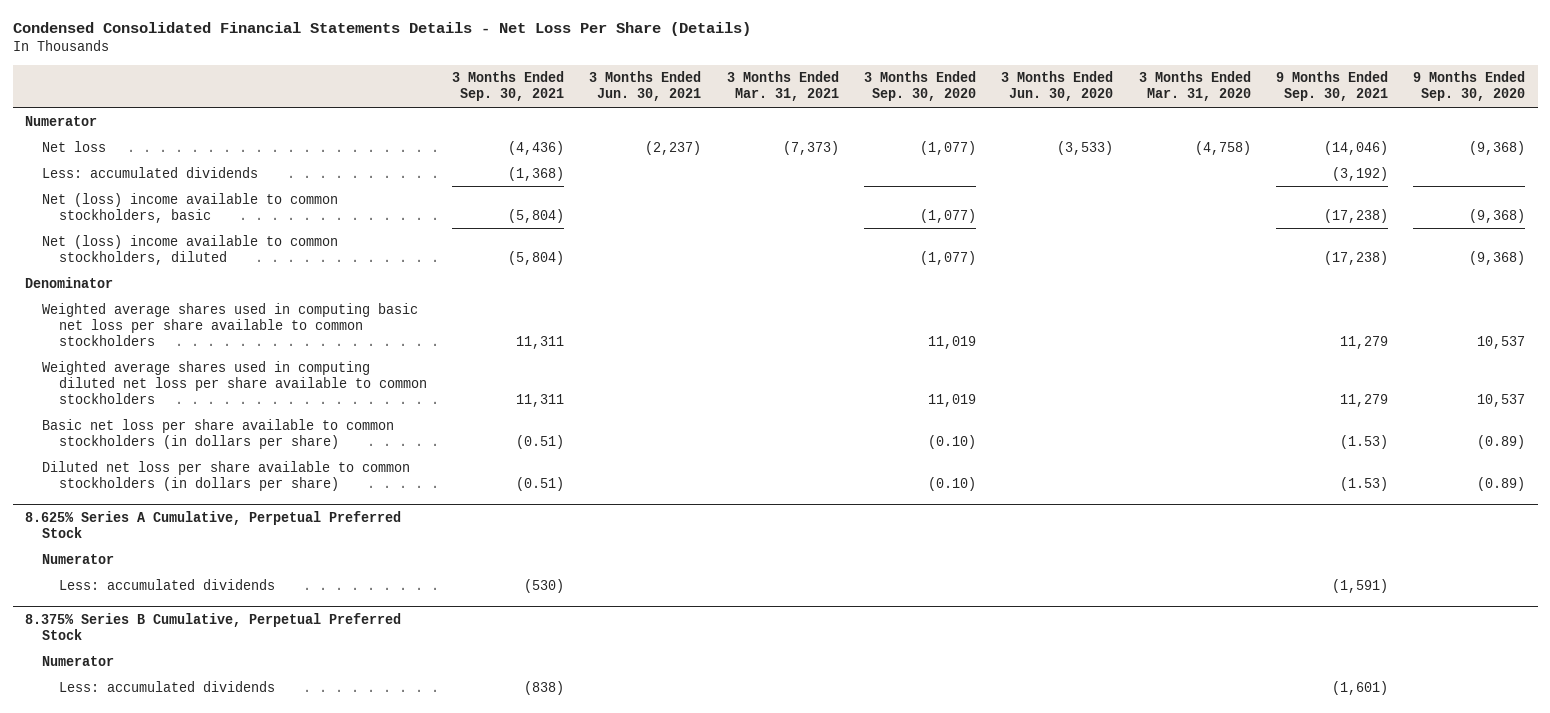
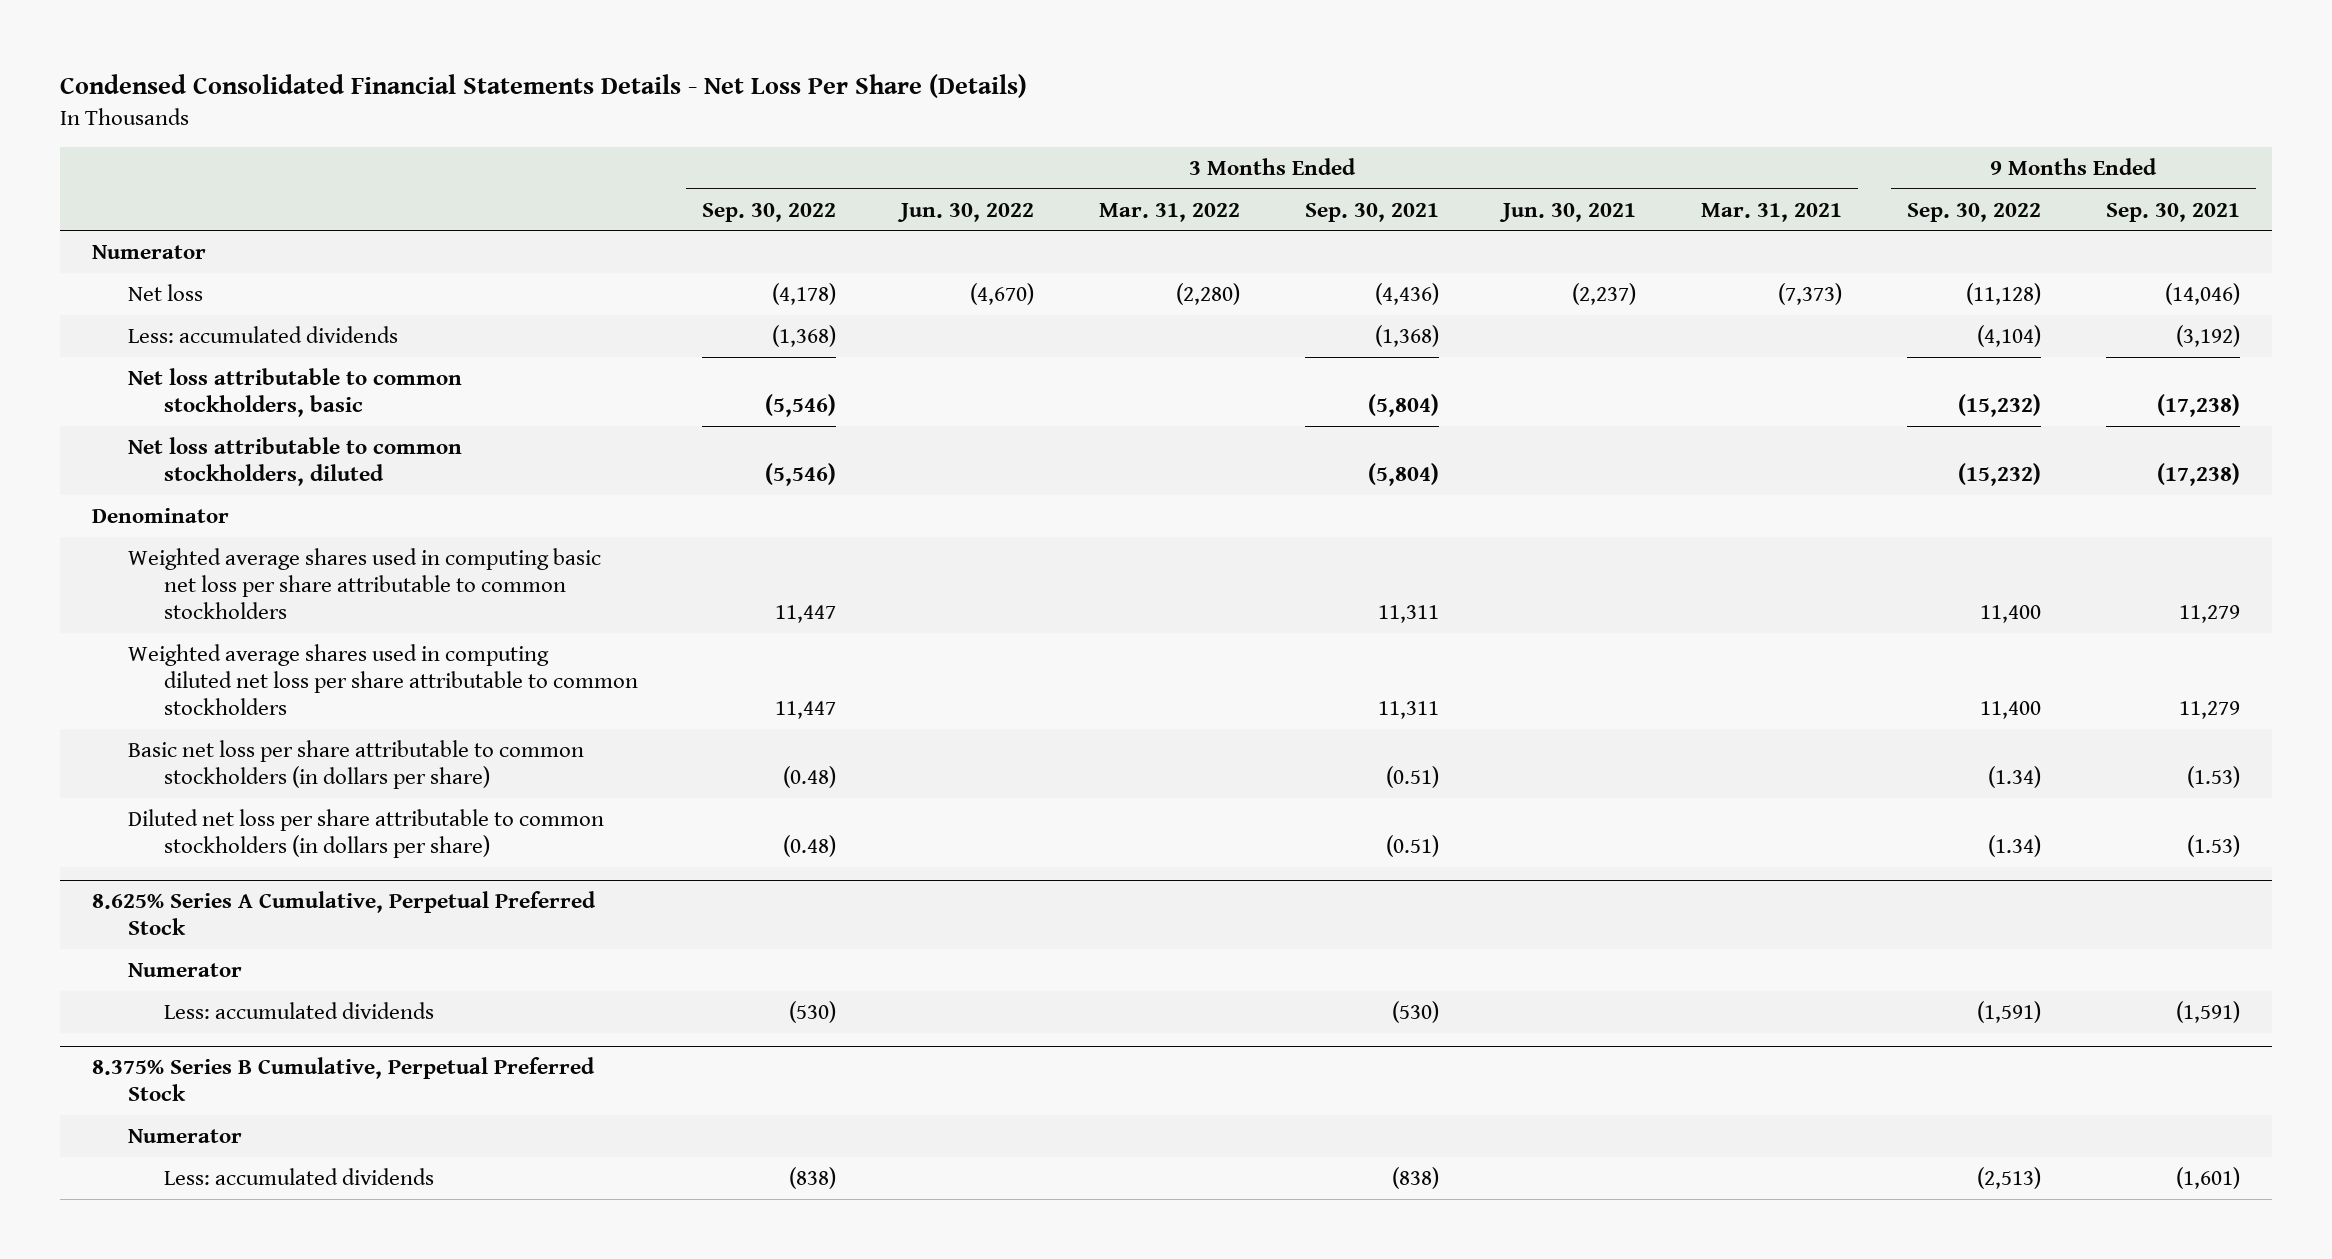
- | 3 Months Ended Sep. 30, 2021 | 3 Months Ended Jun. 30, 2021 | 3 Months Ended Mar. 31, 2021 | 3 Months Ended Sep. 30, 2020 | 3 Months Ended Jun. 30, 2020 | 3 Months Ended Mar. 31, 2020 | 9 Months Ended Sep. 30, 2021 | 9 Months Ended Sep. 30, 2020
+ | 3 Months Ended Sep. 30, 2022 | 3 Months Ended Jun. 30, 2022 | 3 Months Ended Mar. 31, 2022 | 3 Months Ended Sep. 30, 2021 | 3 Months Ended Jun. 30, 2021 | 3 Months Ended Mar. 31, 2021 | 9 Months Ended Sep. 30, 2022 | 9 Months Ended Sep. 30, 2021
- Net (loss) income available to common stockholders, basic | (5,804) | | | (1,077) | | | (17,238) | (9,368)
- Net (loss) income available to common stockholders, diluted | (5,804) | | | (1,077) | | | (17,238) | (9,368)
+ Net loss attributable to common stockholders, basic | (5,546) | | | (5,804) | | | (15,232) | (17,238)
+ Net loss attributable to common stockholders, diluted | (5,546) | | | (5,804) | | | (15,232) | (17,238)
- Weighted average shares used in computing basic net loss per share available to common stockholders | 11,311 | | | 11,019 | | | 11,279 | 10,537
- Weighted average shares used in computing diluted net loss per share available to common stockholders | 11,311 | | | 11,019 | | | 11,279 | 10,537
- Basic net loss per share available to common stockholders (in dollars per share) | (0.51) | | | (0.10) | | | (1.53) | (0.89)
- Diluted net loss per share available to common stockholders (in dollars per share) | (0.51) | | | (0.10) | | | (1.53) | (0.89)
+ Weighted average shares used in computing basic net loss per share attributable to common stockholders | 11,447 | | | 11,311 | | | 11,400 | 11,279
+ Weighted average shares used in computing diluted net loss per share attributable to common stockholders | 11,447 | | | 11,311 | | | 11,400 | 11,279
+ Basic net loss per share attributable to common stockholders (in dollars per share) | (0.48) | | | (0.51) | | | (1.34) | (1.53)
+ Diluted net loss per share attributable to common stockholders (in dollars per share) | (0.48) | | | (0.51) | | | (1.34) | (1.53)

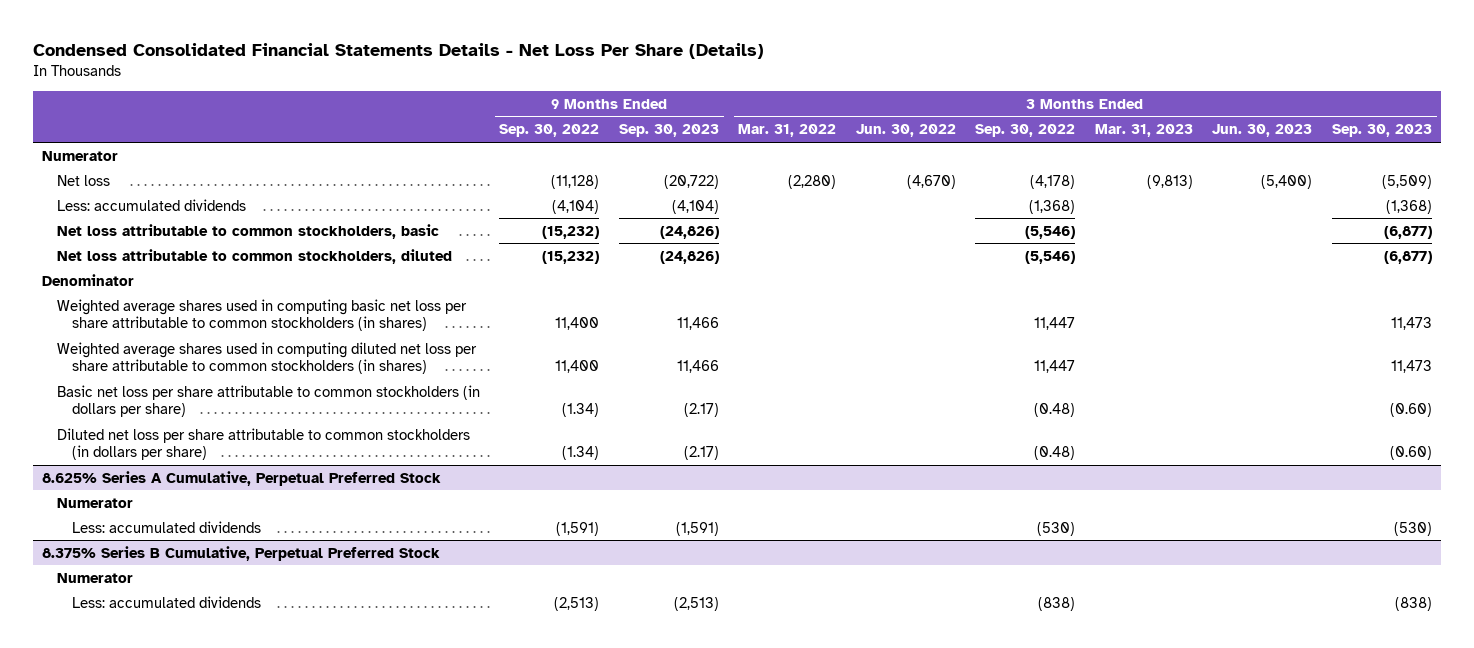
- | 3 Months Ended Sep. 30, 2022 | 3 Months Ended Jun. 30, 2022 | 3 Months Ended Mar. 31, 2022 | 3 Months Ended Sep. 30, 2021 | 3 Months Ended Jun. 30, 2021 | 3 Months Ended Mar. 31, 2021 | 9 Months Ended Sep. 30, 2022 | 9 Months Ended Sep. 30, 2021
+ | 9 Months Ended Sep. 30, 2022 | 9 Months Ended Sep. 30, 2023 | 3 Months Ended Mar. 31, 2022 | 3 Months Ended Jun. 30, 2022 | 3 Months Ended Sep. 30, 2022 | 3 Months Ended Mar. 31, 2023 | 3 Months Ended Jun. 30, 2023 | 3 Months Ended Sep. 30, 2023
- Weighted average shares used in computing basic net loss per share attributable to common stockholders | 11,447 | | | 11,311 | | | 11,400 | 11,279
- Weighted average shares used in computing diluted net loss per share attributable to common stockholders | 11,447 | | | 11,311 | | | 11,400 | 11,279
+ Weighted average shares used in computing basic net loss per share attributable to common stockholders (in shares) | 11,400 | 11,466 | | | 11,447 | | | 11,473
+ Weighted average shares used in computing diluted net loss per share attributable to common stockholders (in shares) | 11,400 | 11,466 | | | 11,447 | | | 11,473

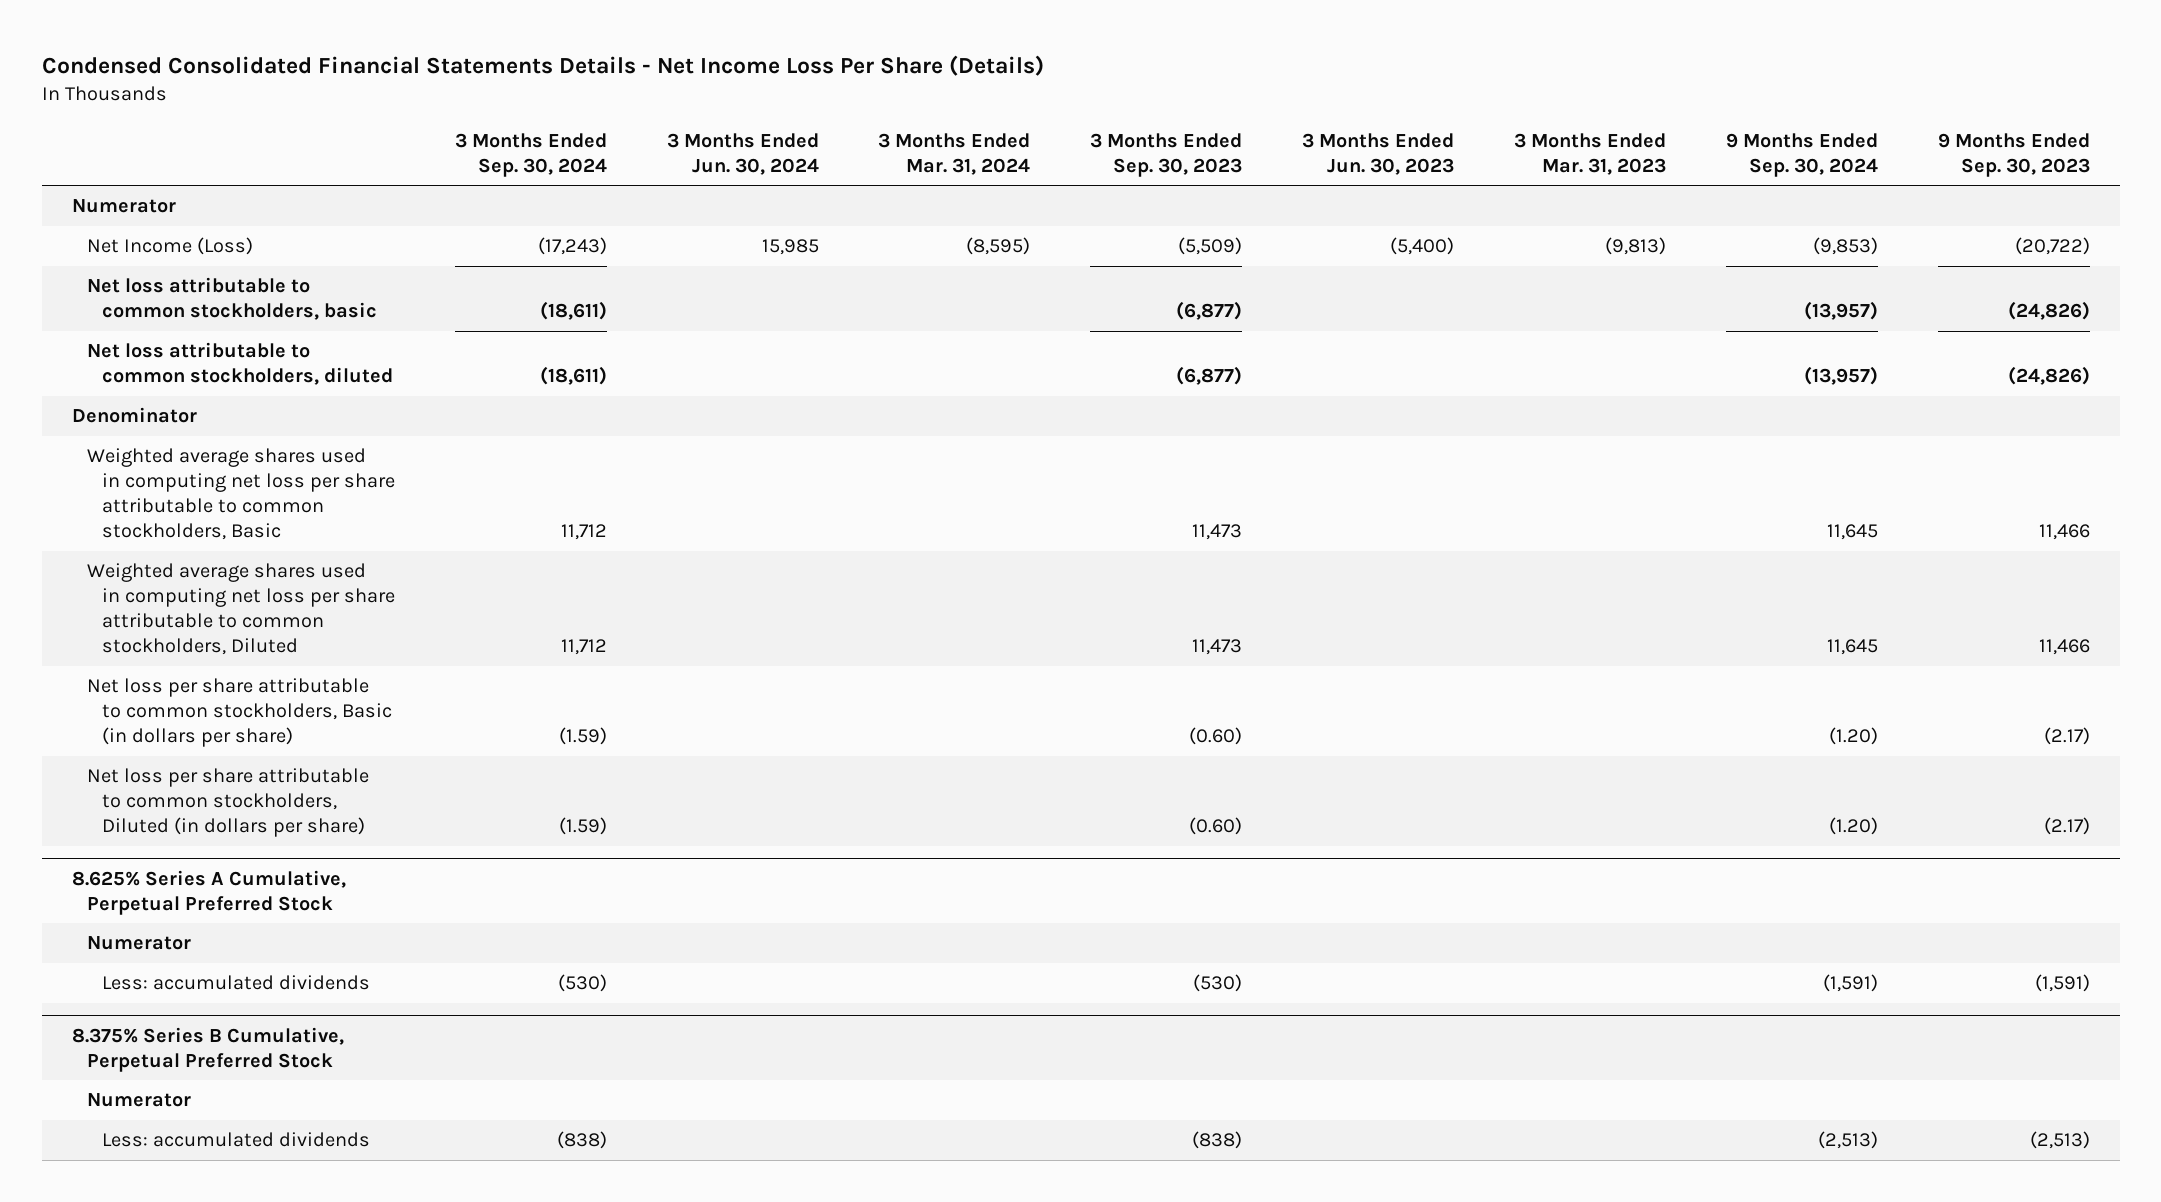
- Condensed Consolidated Financial Statements Details - Net Loss Per Share (Details)
+ Condensed Consolidated Financial Statements Details - Net Income Loss Per Share (Details)
- | 9 Months Ended Sep. 30, 2022 | 9 Months Ended Sep. 30, 2023 | 3 Months Ended Mar. 31, 2022 | 3 Months Ended Jun. 30, 2022 | 3 Months Ended Sep. 30, 2022 | 3 Months Ended Mar. 31, 2023 | 3 Months Ended Jun. 30, 2023 | 3 Months Ended Sep. 30, 2023
+ | 3 Months Ended Sep. 30, 2024 | 3 Months Ended Jun. 30, 2024 | 3 Months Ended Mar. 31, 2024 | 3 Months Ended Sep. 30, 2023 | 3 Months Ended Jun. 30, 2023 | 3 Months Ended Mar. 31, 2023 | 9 Months Ended Sep. 30, 2024 | 9 Months Ended Sep. 30, 2023
- Net loss | (11,128) | (20,722) | (2,280) | (4,670) | (4,178) | (9,813) | (5,400) | (5,509)
- Less: accumulated dividends | (4,104) | (4,104) | | | (1,368) | | | (1,368)
+ Net Income (Loss) | (17,243) | 15,985 | (8,595) | (5,509) | (5,400) | (9,813) | (9,853) | (20,722)
- Weighted average shares used in computing basic net loss per share attributable to common stockholders (in shares) | 11,400 | 11,466 | | | 11,447 | | | 11,473
- Weighted average shares used in computing diluted net loss per share attributable to common stockholders (in shares) | 11,400 | 11,466 | | | 11,447 | | | 11,473
- Basic net loss per share attributable to common stockholders (in dollars per share) | (1.34) | (2.17) | | | (0.48) | | | (0.60)
- Diluted net loss per share attributable to common stockholders (in dollars per share) | (1.34) | (2.17) | | | (0.48) | | | (0.60)
+ Weighted average shares used in computing net loss per share attributable to common stockholders, Basic | 11,712 | | | 11,473 | | | 11,645 | 11,466
+ Weighted average shares used in computing net loss per share attributable to common stockholders, Diluted | 11,712 | | | 11,473 | | | 11,645 | 11,466
+ Net loss per share attributable to common stockholders, Basic (in dollars per share) | (1.59) | | | (0.60) | | | (1.20) | (2.17)
+ Net loss per share attributable to common stockholders, Diluted (in dollars per share) | (1.59) | | | (0.60) | | | (1.20) | (2.17)

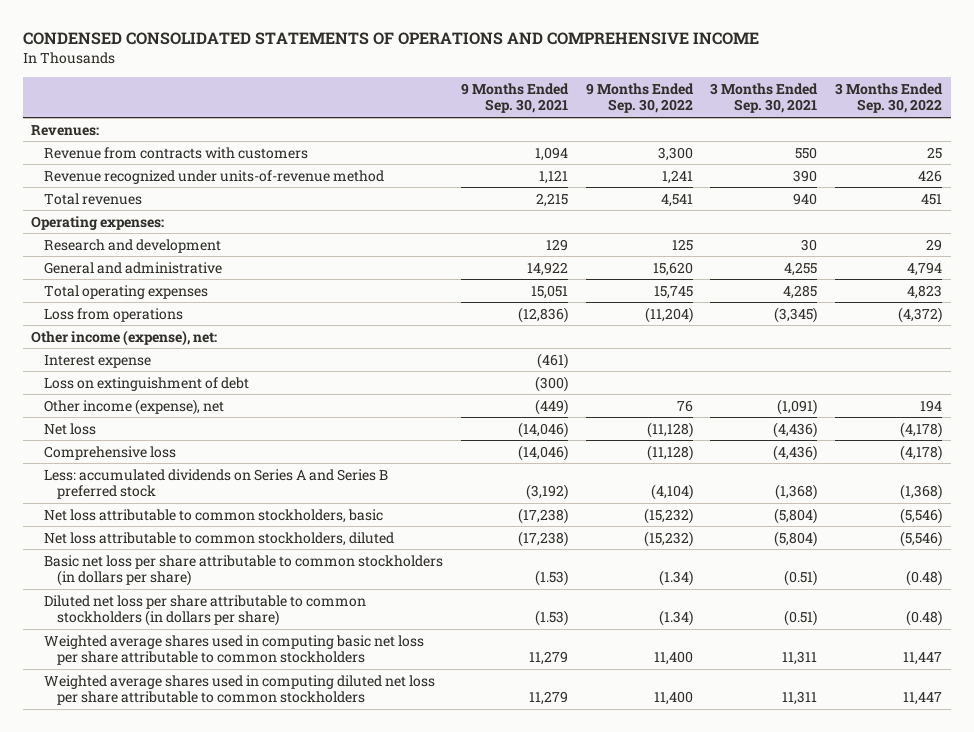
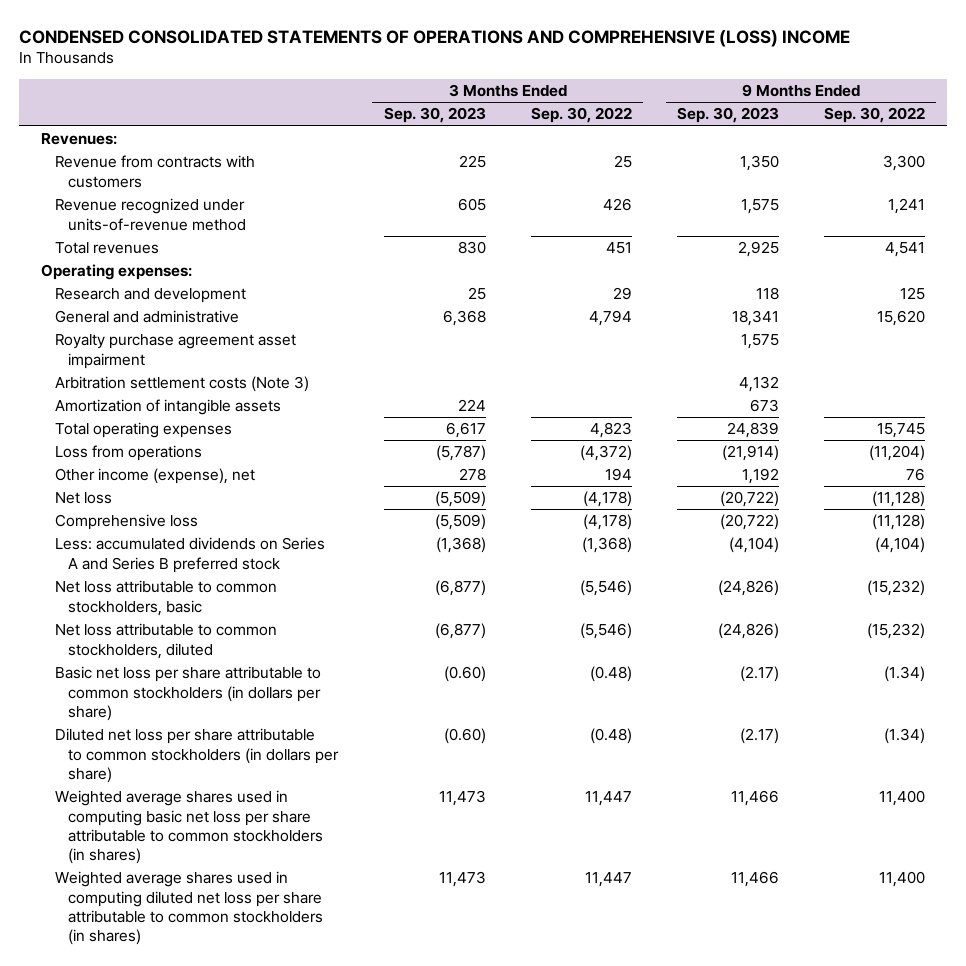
- CONDENSED CONSOLIDATED STATEMENTS OF OPERATIONS AND COMPREHENSIVE INCOME
+ CONDENSED CONSOLIDATED STATEMENTS OF OPERATIONS AND COMPREHENSIVE (LOSS) INCOME
- | 9 Months Ended Sep. 30, 2021 | 9 Months Ended Sep. 30, 2022 | 3 Months Ended Sep. 30, 2021 | 3 Months Ended Sep. 30, 2022
+ | 3 Months Ended Sep. 30, 2023 | 3 Months Ended Sep. 30, 2022 | 9 Months Ended Sep. 30, 2023 | 9 Months Ended Sep. 30, 2022
+ Royalty purchase agreement asset impairment | | | 1,575 |
+ Arbitration settlement costs (Note 3) | | | 4,132 |
+ Amortization of intangible assets | 224 | | 673 |
- Other income (expense), net:
- Interest expense | (461) | | |
- Loss on extinguishment of debt | (300) | | |
- Weighted average shares used in computing basic net loss per share attributable to common stockholders | 11,279 | 11,400 | 11,311 | 11,447
- Weighted average shares used in computing diluted net loss per share attributable to common stockholders | 11,279 | 11,400 | 11,311 | 11,447
+ Weighted average shares used in computing basic net loss per share attributable to common stockholders (in shares) | 11,473 | 11,447 | 11,466 | 11,400
+ Weighted average shares used in computing diluted net loss per share attributable to common stockholders (in shares) | 11,473 | 11,447 | 11,466 | 11,400

